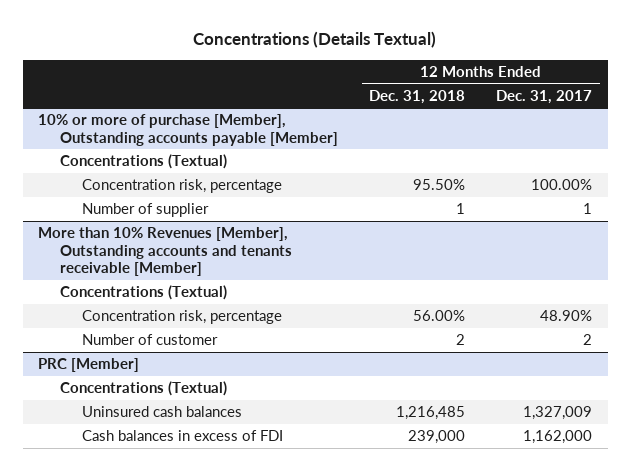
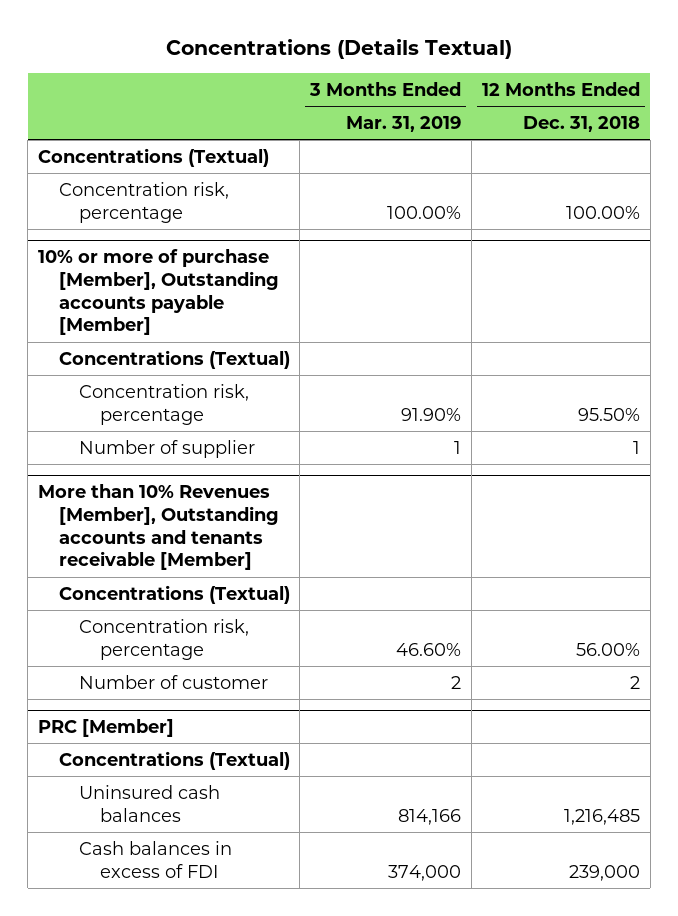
- | 12 Months Ended Dec. 31, 2018 | 12 Months Ended Dec. 31, 2017
+ | 3 Months Ended Mar. 31, 2019 | 12 Months Ended Dec. 31, 2018
+ Concentrations (Textual)
+ Concentration risk, percentage | 100.00% | 100.00%

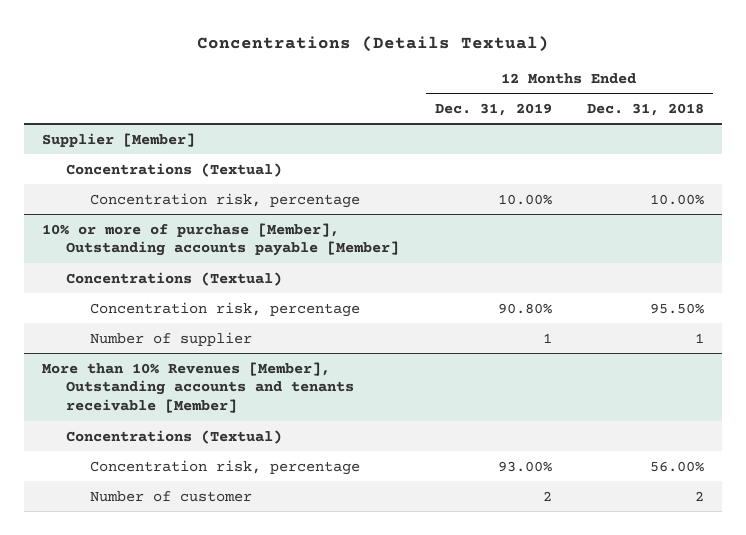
- | 3 Months Ended Mar. 31, 2019 | 12 Months Ended Dec. 31, 2018
+ | 12 Months Ended Dec. 31, 2019 | 12 Months Ended Dec. 31, 2018
+ Supplier [Member]
- Concentration risk, percentage | 100.00% | 100.00%
+ Concentration risk, percentage | 10.00% | 10.00%
- PRC [Member]
- Concentrations (Textual)
- Uninsured cash balances | 814,166 | 1,216,485
- Cash balances in excess of FDI | 374,000 | 239,000

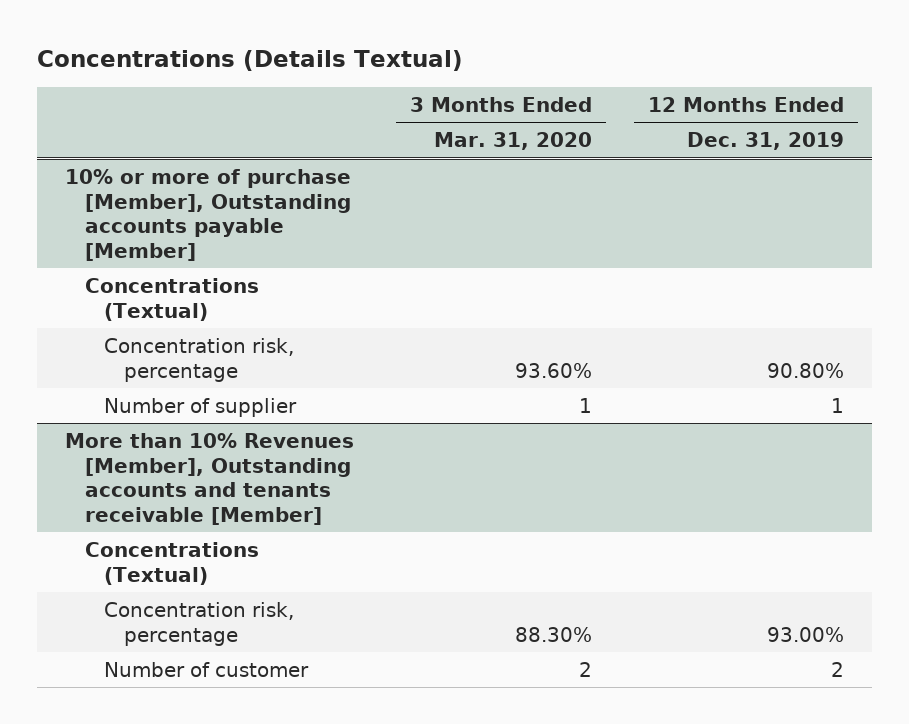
- | 12 Months Ended Dec. 31, 2019 | 12 Months Ended Dec. 31, 2018
+ | 3 Months Ended Mar. 31, 2020 | 12 Months Ended Dec. 31, 2019
- Supplier [Member]
- Concentrations (Textual)
- Concentration risk, percentage | 10.00% | 10.00%

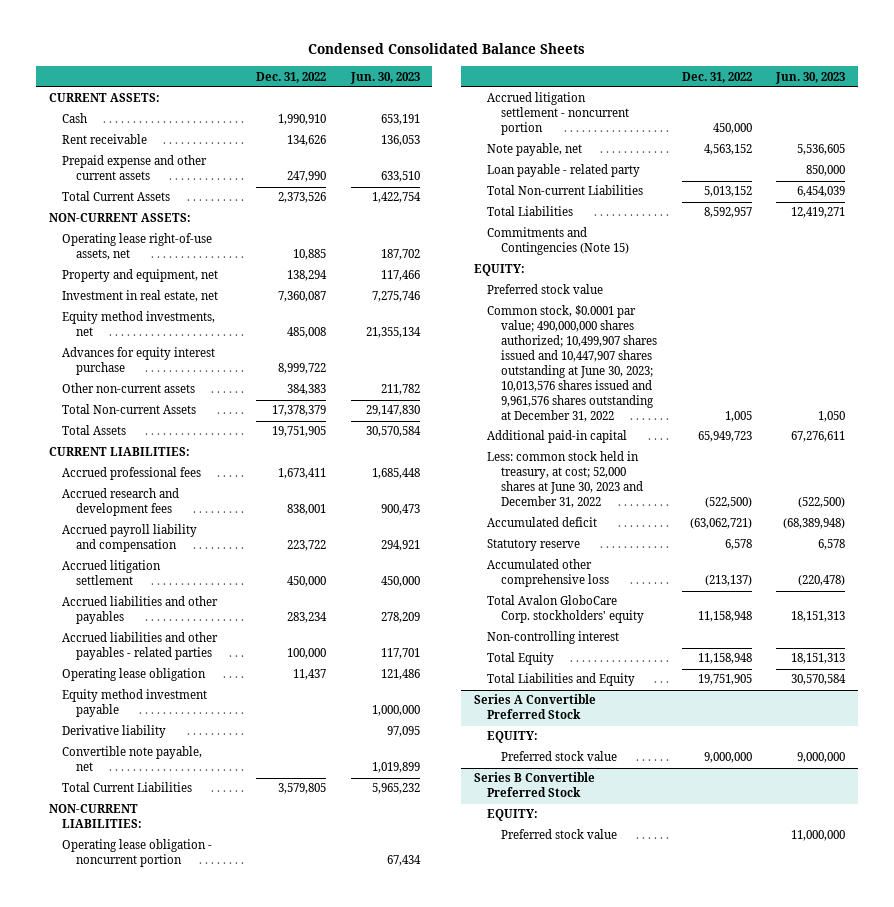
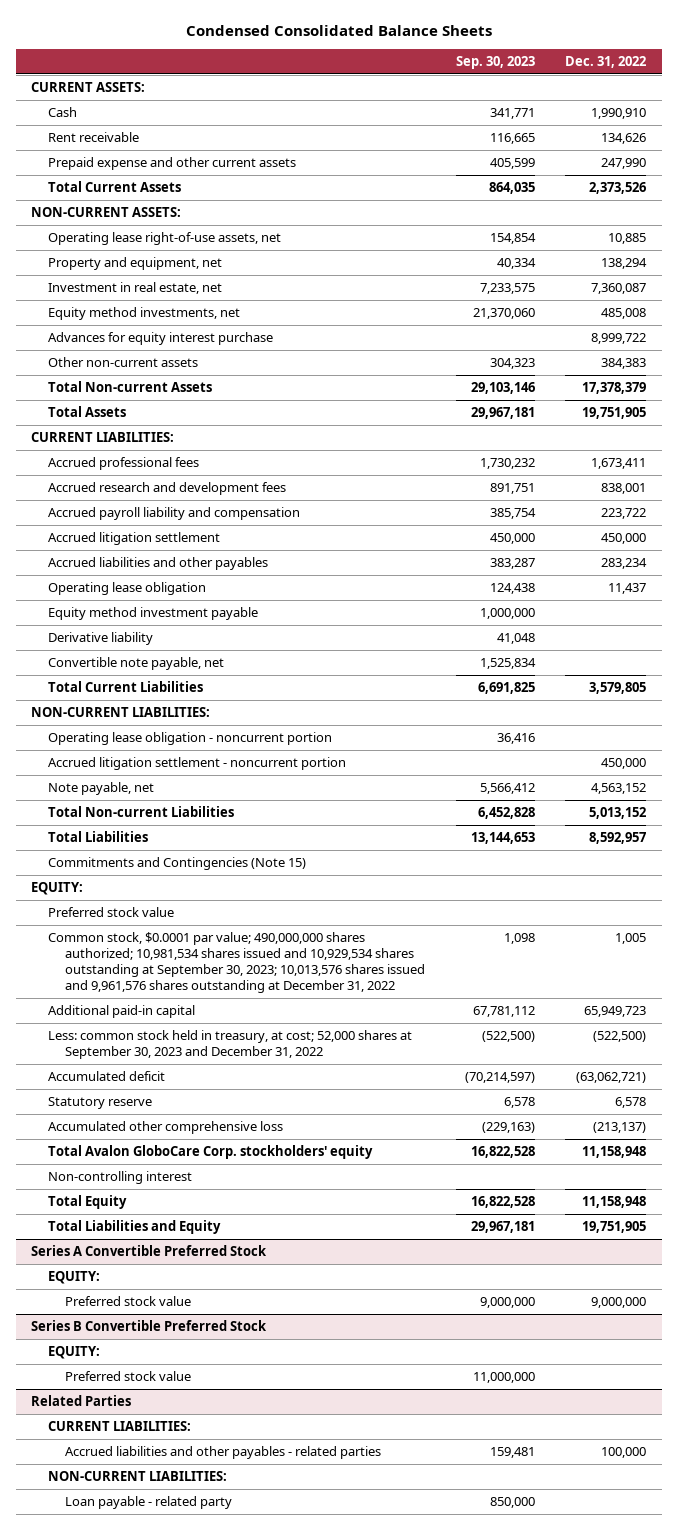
- | Dec. 31, 2022 | Jun. 30, 2023
+ | Sep. 30, 2023 | Dec. 31, 2022
- Accrued liabilities and other payables - related parties | 100,000 | 117,701
- Loan payable - related party | | 850,000
- Common stock, $0.0001 par value; 490,000,000 shares authorized; 10,499,907 shares issued and 10,447,907 shares outstanding at June 30, 2023; 10,013,576 shares issued and 9,961,576 shares outstanding at December 31, 2022 | 1,005 | 1,050
+ Common stock, $0.0001 par value; 490,000,000 shares authorized; 10,981,534 shares issued and 10,929,534 shares outstanding at September 30, 2023; 10,013,576 shares issued and 9,961,576 shares outstanding at December 31, 2022 | 1,098 | 1,005
- Less: common stock held in treasury, at cost; 52,000 shares at June 30, 2023 and December 31, 2022 | (522,500) | (522,500)
+ Less: common stock held in treasury, at cost; 52,000 shares at September 30, 2023 and December 31, 2022 | (522,500) | (522,500)
+ Related Parties
+ CURRENT LIABILITIES:
+ Accrued liabilities and other payables - related parties | 159,481 | 100,000
+ NON-CURRENT LIABILITIES:
+ Loan payable - related party | 850,000 |

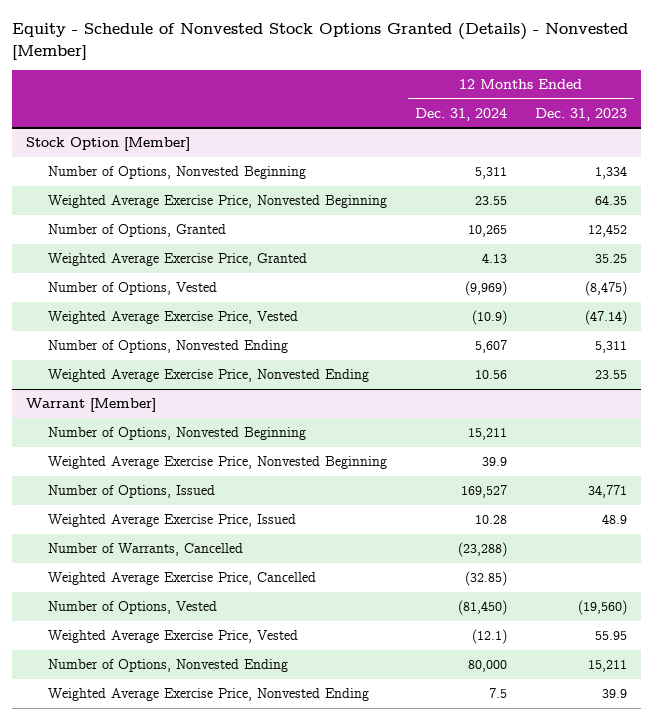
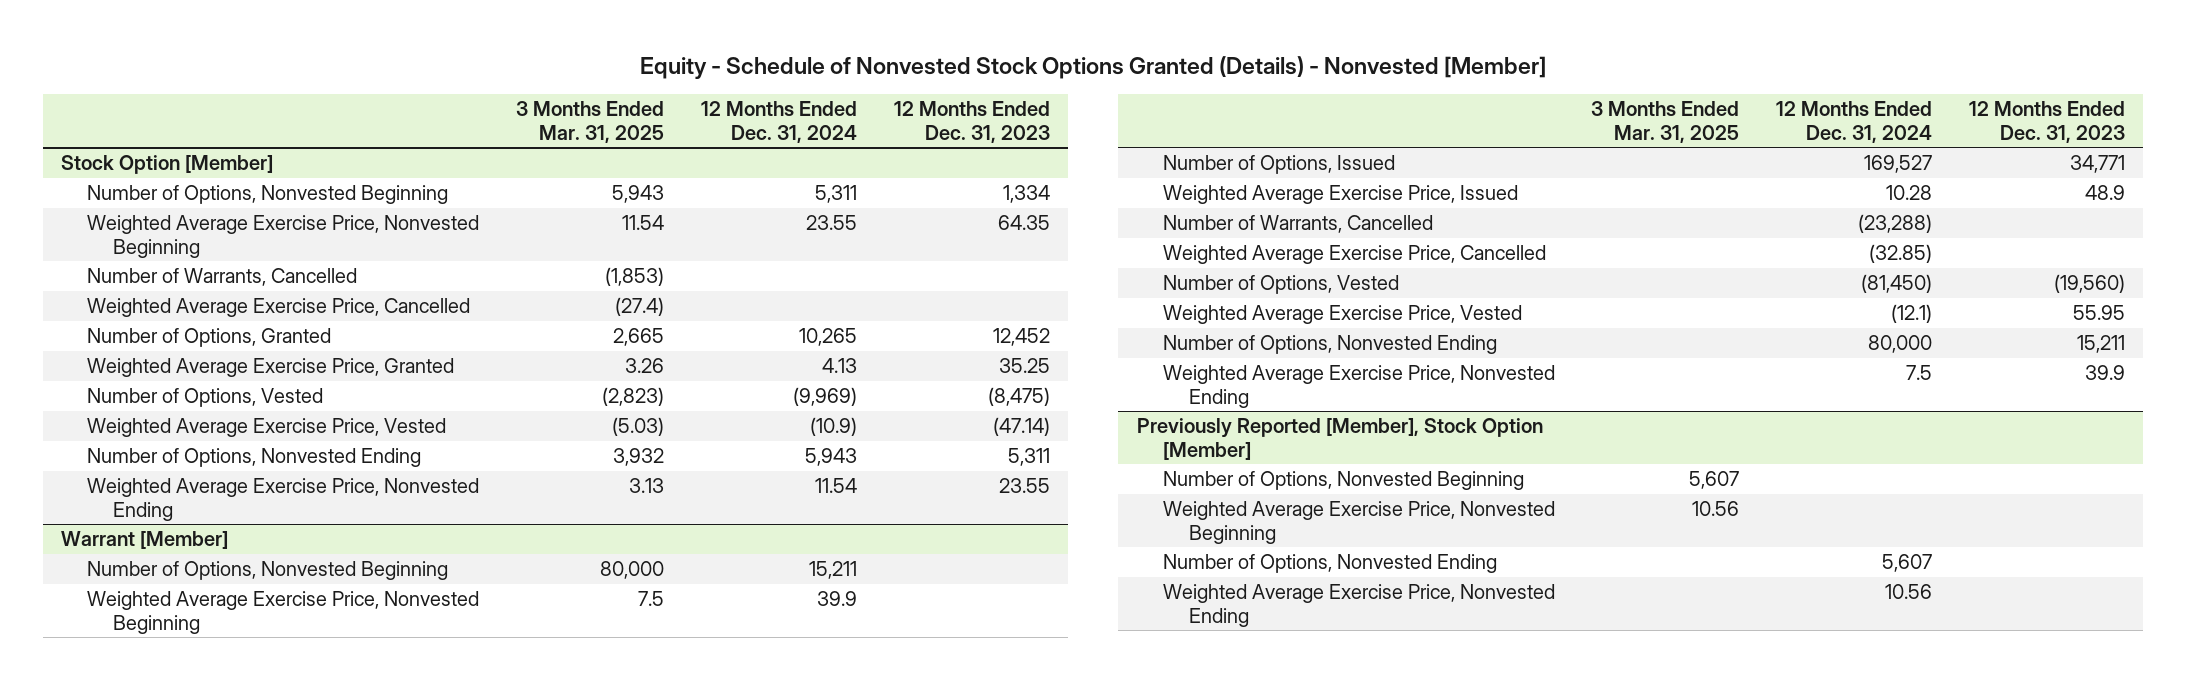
- | 12 Months Ended Dec. 31, 2024 | 12 Months Ended Dec. 31, 2023
+ | 3 Months Ended Mar. 31, 2025 | 12 Months Ended Dec. 31, 2024 | 12 Months Ended Dec. 31, 2023
@ Stock Option [Member]
+ Number of Warrants, Cancelled | (1,853) | |
+ Weighted Average Exercise Price, Cancelled | (27.4) | |
- Number of Options, Nonvested Ending | 5,607 | 5,311
- Weighted Average Exercise Price, Nonvested Ending | 10.56 | 23.55
+ Number of Options, Nonvested Ending | 3,932 | 5,943 | 5,311
+ Weighted Average Exercise Price, Nonvested Ending | 3.13 | 11.54 | 23.55
+ Previously Reported [Member], Stock Option [Member]
+ Number of Options, Nonvested Beginning | 5,607 | |
+ Weighted Average Exercise Price, Nonvested Beginning | 10.56 | |
+ Number of Options, Nonvested Ending | | 5,607 |
+ Weighted Average Exercise Price, Nonvested Ending | | 10.56 |

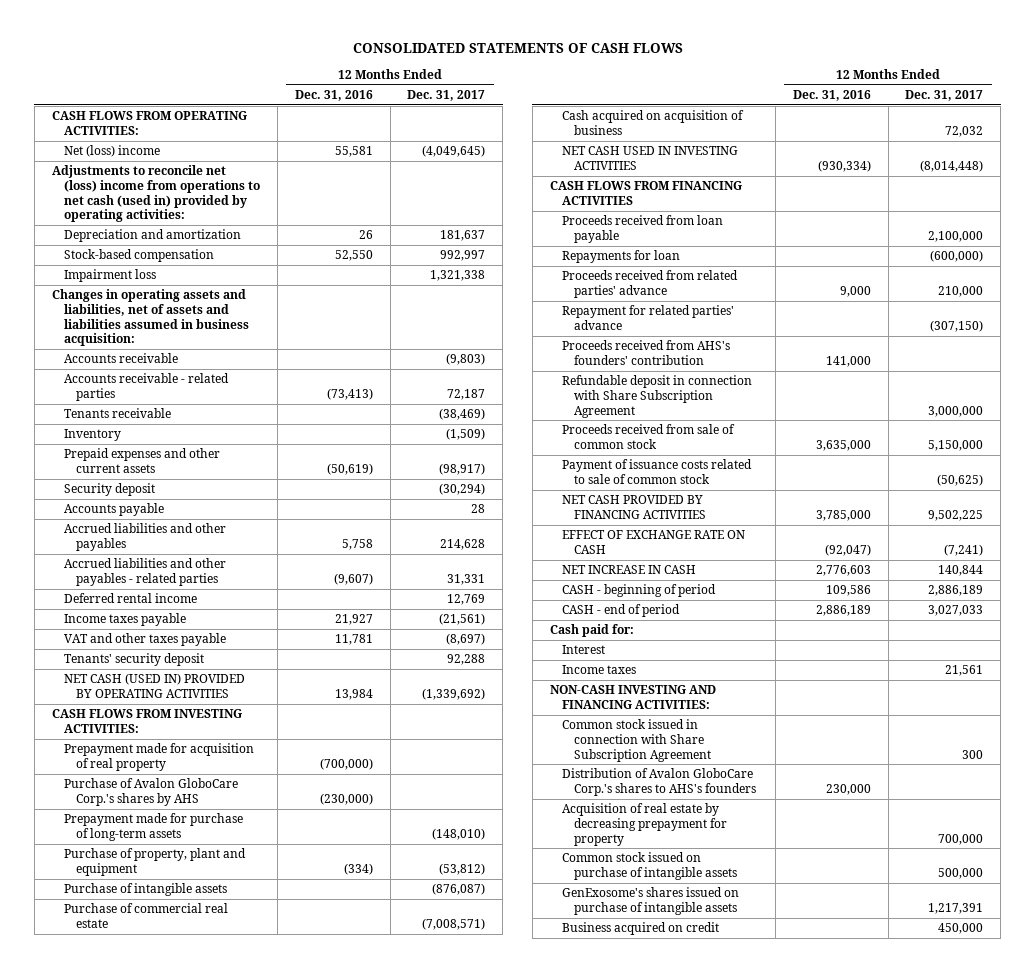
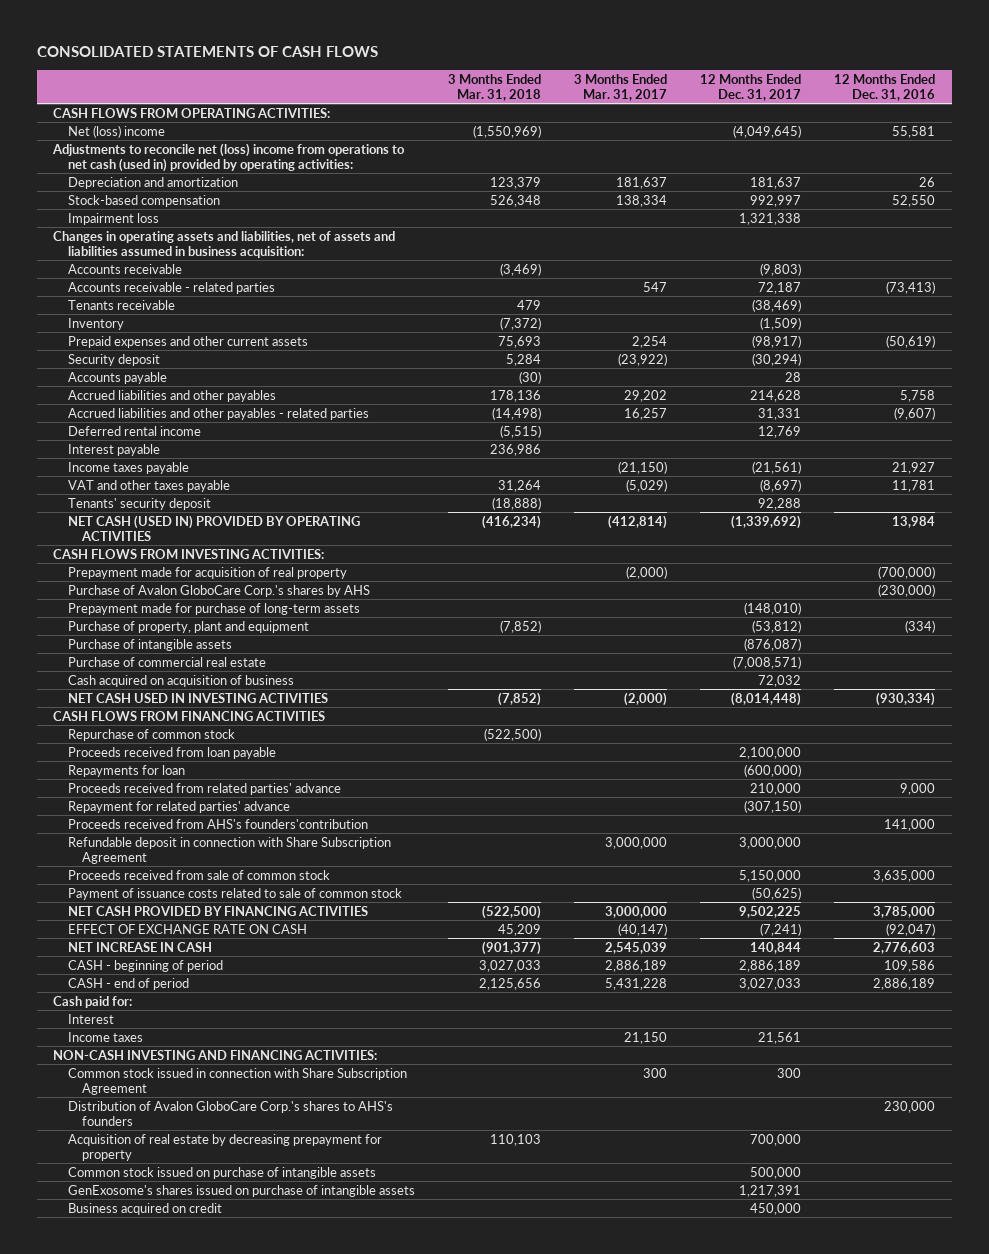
- | 12 Months Ended Dec. 31, 2016 | 12 Months Ended Dec. 31, 2017
+ | 3 Months Ended Mar. 31, 2018 | 3 Months Ended Mar. 31, 2017 | 12 Months Ended Dec. 31, 2017 | 12 Months Ended Dec. 31, 2016
+ Interest payable | 236,986 | | |
+ Repurchase of common stock | (522,500) | | |
- Proceeds received from AHS's founders' contribution | 141,000 |
+ Proceeds received from AHS's founders'contribution | | | | 141,000

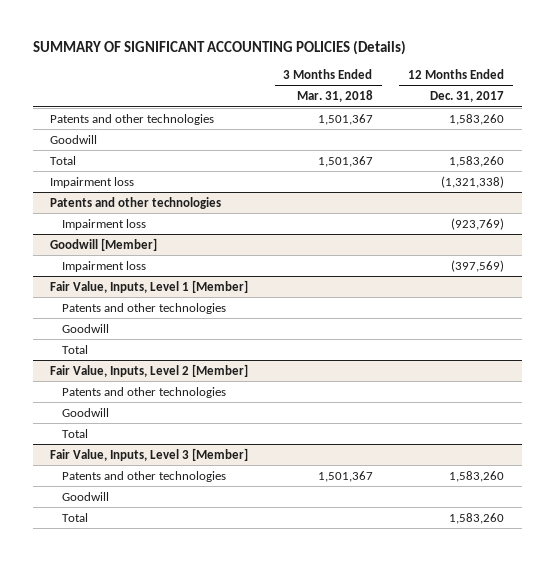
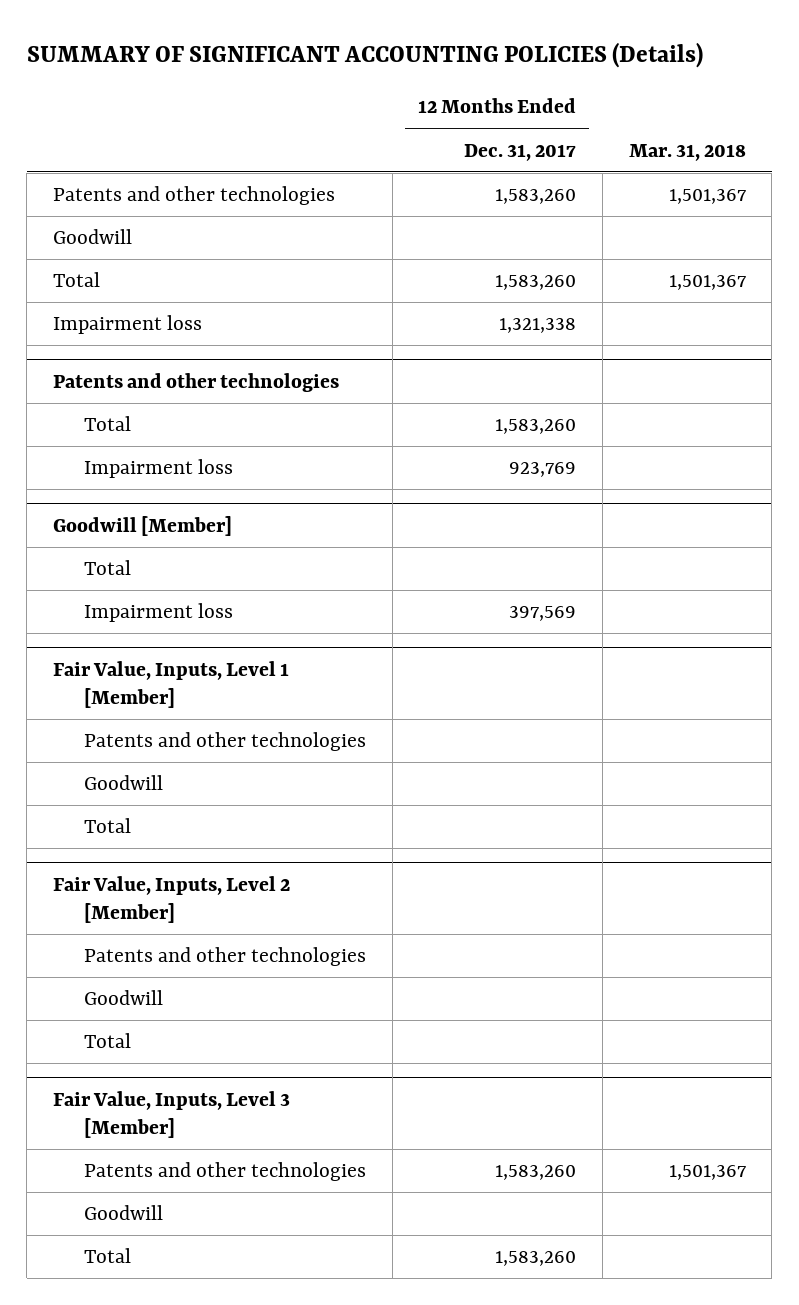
- | 3 Months Ended Mar. 31, 2018 | 12 Months Ended Dec. 31, 2017
+ | 12 Months Ended Dec. 31, 2017 | Mar. 31, 2018
- Impairment loss | | (1,321,338)
+ Impairment loss | 1,321,338 |
@ Patents and other technologies
- Impairment loss | | (923,769)
+ Total | 1,583,260 |
+ Impairment loss | 923,769 |
@ Goodwill [Member]
- Impairment loss | | (397,569)
+ Total
+ Impairment loss | 397,569 |

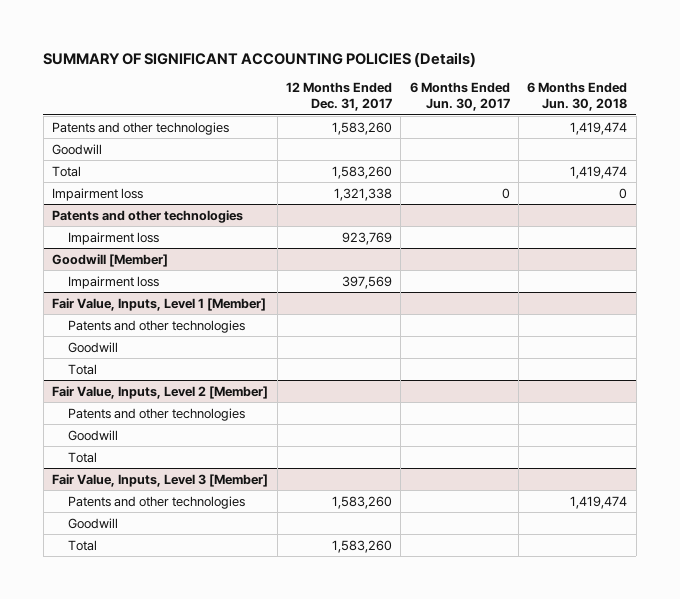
- | 12 Months Ended Dec. 31, 2017 | Mar. 31, 2018
+ | 12 Months Ended Dec. 31, 2017 | 6 Months Ended Jun. 30, 2017 | 6 Months Ended Jun. 30, 2018
@ Patents and other technologies
- Total | 1,583,260 |
@ Goodwill [Member]
- Total

